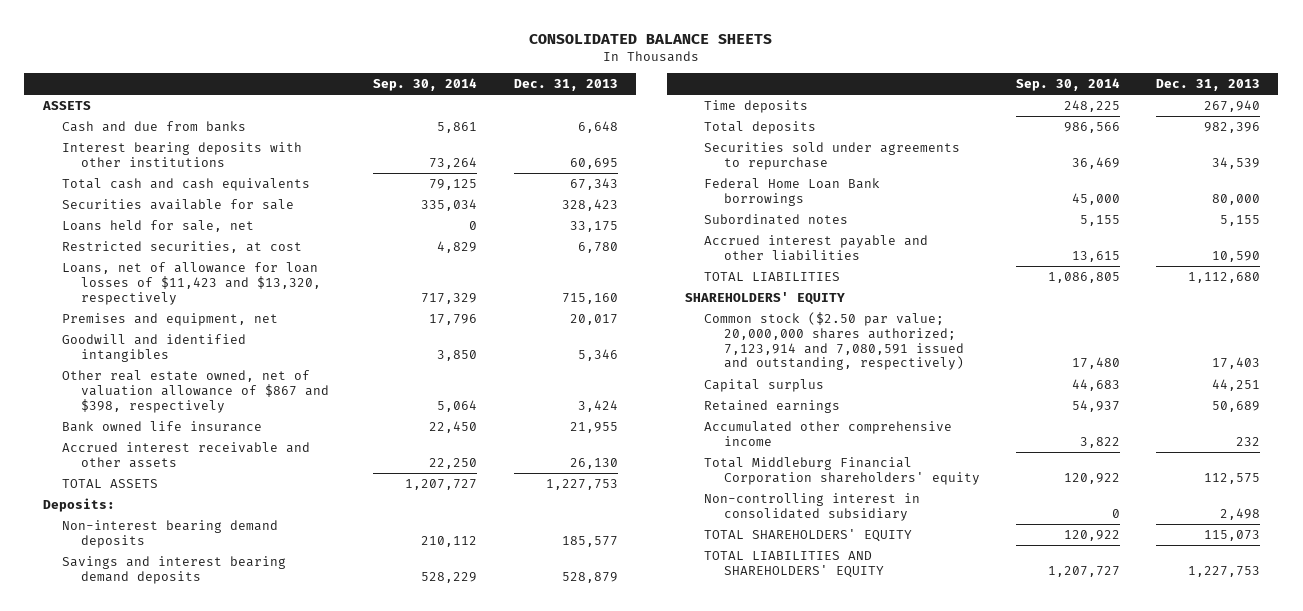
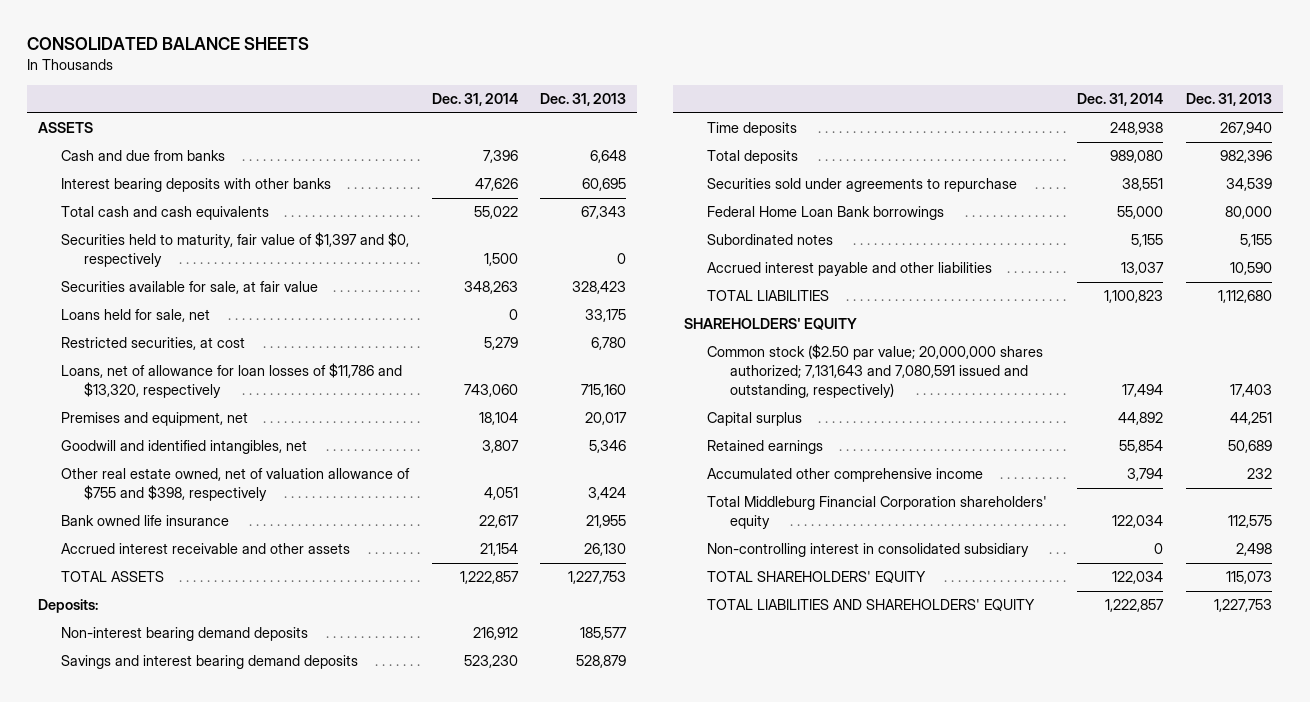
- | Sep. 30, 2014 | Dec. 31, 2013
+ | Dec. 31, 2014 | Dec. 31, 2013
- Interest bearing deposits with other institutions | 73,264 | 60,695
+ Interest bearing deposits with other banks | 47,626 | 60,695
- Securities available for sale | 335,034 | 328,423
+ Securities held to maturity, fair value of $1,397 and $0, respectively | 1,500 | 0
+ Securities available for sale, at fair value | 348,263 | 328,423
- Loans, net of allowance for loan losses of $11,423 and $13,320, respectively | 717,329 | 715,160
+ Loans, net of allowance for loan losses of $11,786 and $13,320, respectively | 743,060 | 715,160
- Goodwill and identified intangibles | 3,850 | 5,346
- Other real estate owned, net of valuation allowance of $867 and $398, respectively | 5,064 | 3,424
+ Goodwill and identified intangibles, net | 3,807 | 5,346
+ Other real estate owned, net of valuation allowance of $755 and $398, respectively | 4,051 | 3,424
- Common stock ($2.50 par value; 20,000,000 shares authorized; 7,123,914 and 7,080,591 issued and outstanding, respectively) | 17,480 | 17,403
+ Common stock ($2.50 par value; 20,000,000 shares authorized; 7,131,643 and 7,080,591 issued and outstanding, respectively) | 17,494 | 17,403

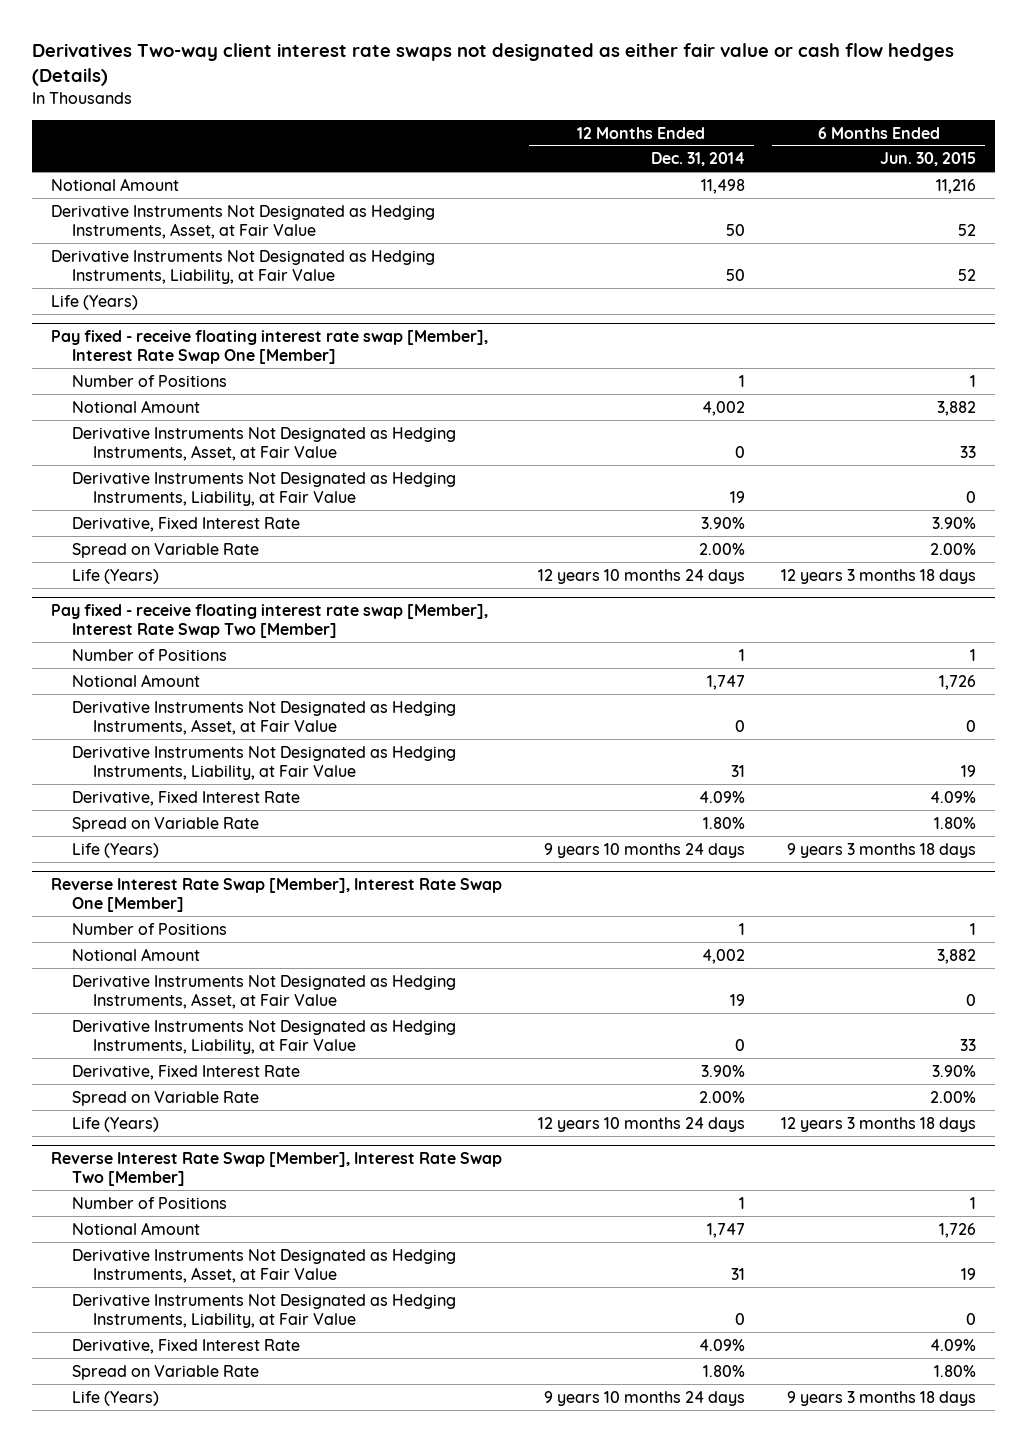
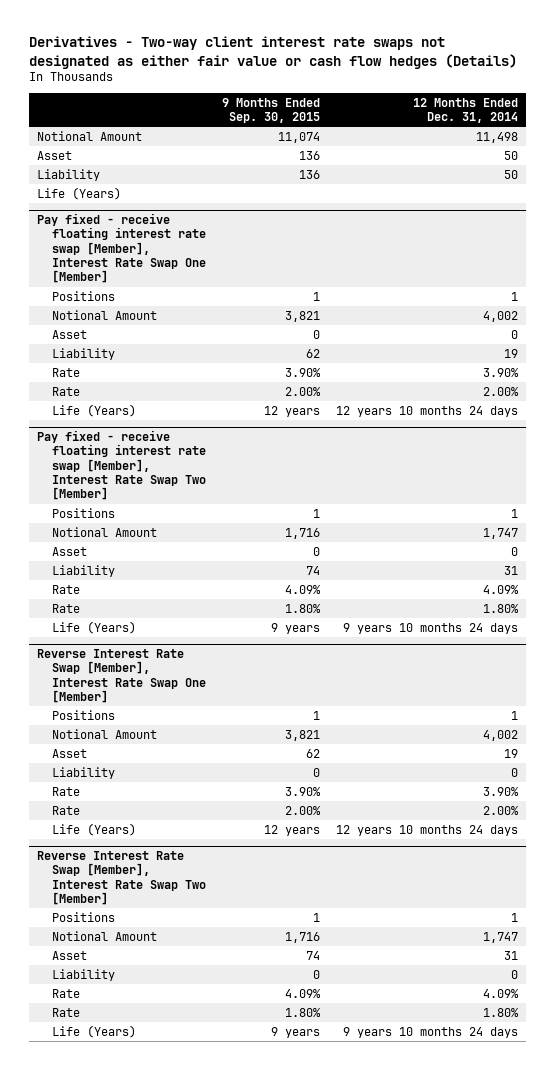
- Derivatives Two-way client interest rate swaps not designated as either fair value or cash flow hedges (Details)
+ Derivatives - Two-way client interest rate swaps not designated as either fair value or cash flow hedges (Details)
- | 12 Months Ended Dec. 31, 2014 | 6 Months Ended Jun. 30, 2015
+ | 9 Months Ended Sep. 30, 2015 | 12 Months Ended Dec. 31, 2014
- Derivative Instruments Not Designated as Hedging Instruments, Asset, at Fair Value | 50 | 52
- Derivative Instruments Not Designated as Hedging Instruments, Liability, at Fair Value | 50 | 52
+ Asset | 136 | 50
+ Liability | 136 | 50
@ Pay fixed - receive floating interest rate swap [Member], Interest Rate Swap One [Member]
- Number of Positions | 1 | 1
+ Positions | 1 | 1
- Derivative Instruments Not Designated as Hedging Instruments, Asset, at Fair Value | 0 | 33
- Derivative Instruments Not Designated as Hedging Instruments, Liability, at Fair Value | 19 | 0
- Derivative, Fixed Interest Rate | 3.90% | 3.90%
- Spread on Variable Rate | 2.00% | 2.00%
+ Asset | 0 | 0
+ Liability | 62 | 19
+ Rate | 3.90% | 3.90%
+ Rate | 2.00% | 2.00%
@ Pay fixed - receive floating interest rate swap [Member], Interest Rate Swap Two [Member]
- Number of Positions | 1 | 1
+ Positions | 1 | 1
- Derivative Instruments Not Designated as Hedging Instruments, Asset, at Fair Value | 0 | 0
- Derivative Instruments Not Designated as Hedging Instruments, Liability, at Fair Value | 31 | 19
- Derivative, Fixed Interest Rate | 4.09% | 4.09%
- Spread on Variable Rate | 1.80% | 1.80%
+ Asset | 0 | 0
+ Liability | 74 | 31
+ Rate | 4.09% | 4.09%
+ Rate | 1.80% | 1.80%
@ Reverse Interest Rate Swap [Member], Interest Rate Swap One [Member]
- Number of Positions | 1 | 1
+ Positions | 1 | 1
- Derivative Instruments Not Designated as Hedging Instruments, Asset, at Fair Value | 19 | 0
- Derivative Instruments Not Designated as Hedging Instruments, Liability, at Fair Value | 0 | 33
- Derivative, Fixed Interest Rate | 3.90% | 3.90%
- Spread on Variable Rate | 2.00% | 2.00%
+ Asset | 62 | 19
+ Liability | 0 | 0
+ Rate | 3.90% | 3.90%
+ Rate | 2.00% | 2.00%
@ Reverse Interest Rate Swap [Member], Interest Rate Swap Two [Member]
- Number of Positions | 1 | 1
+ Positions | 1 | 1
- Derivative Instruments Not Designated as Hedging Instruments, Asset, at Fair Value | 31 | 19
- Derivative Instruments Not Designated as Hedging Instruments, Liability, at Fair Value | 0 | 0
- Derivative, Fixed Interest Rate | 4.09% | 4.09%
- Spread on Variable Rate | 1.80% | 1.80%
+ Asset | 74 | 31
+ Liability | 0 | 0
+ Rate | 4.09% | 4.09%
+ Rate | 1.80% | 1.80%

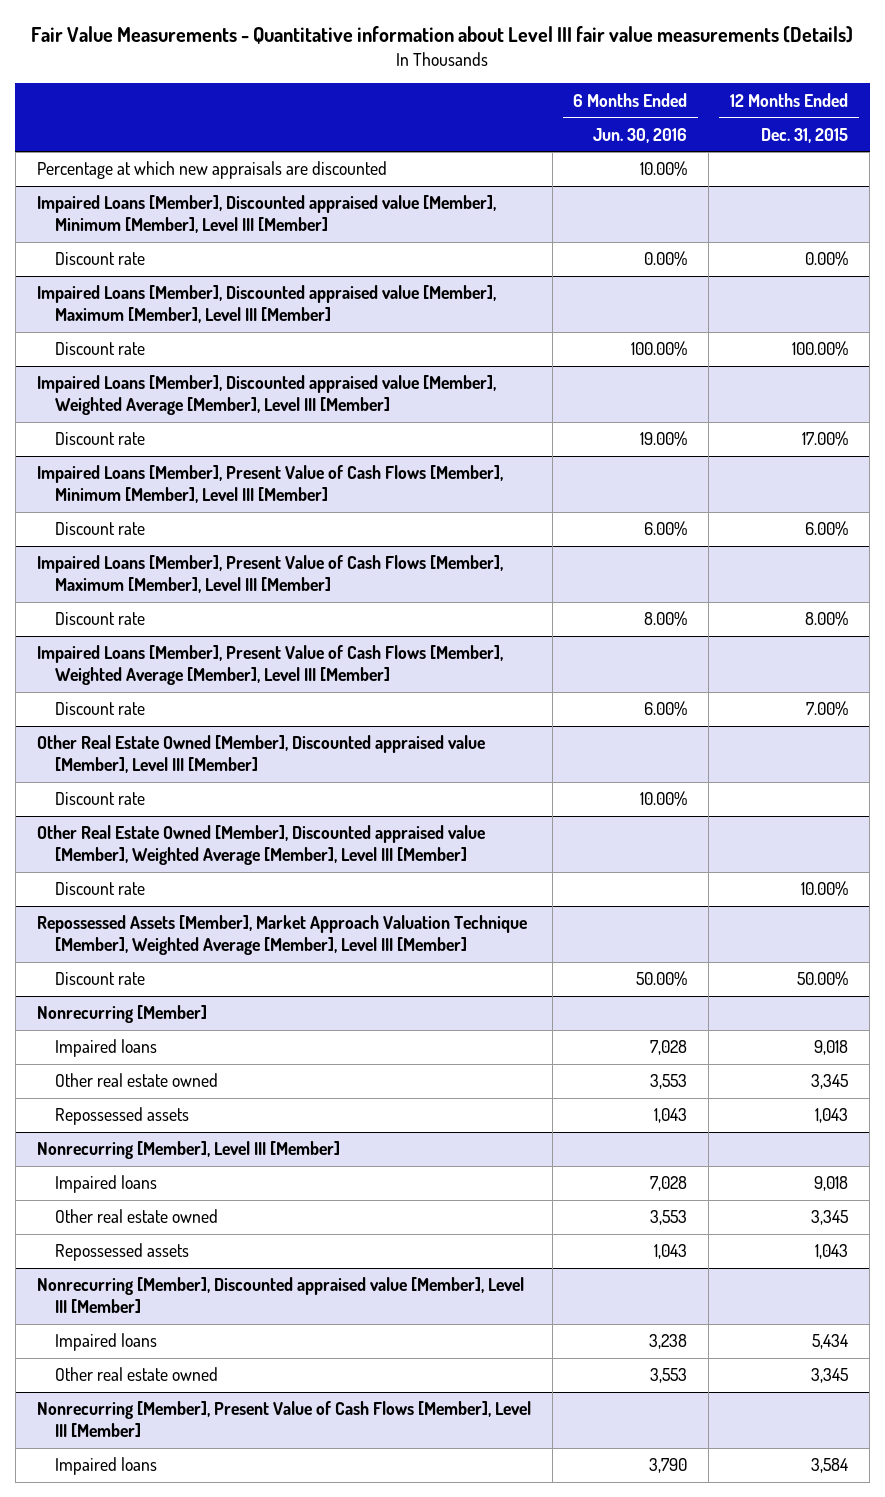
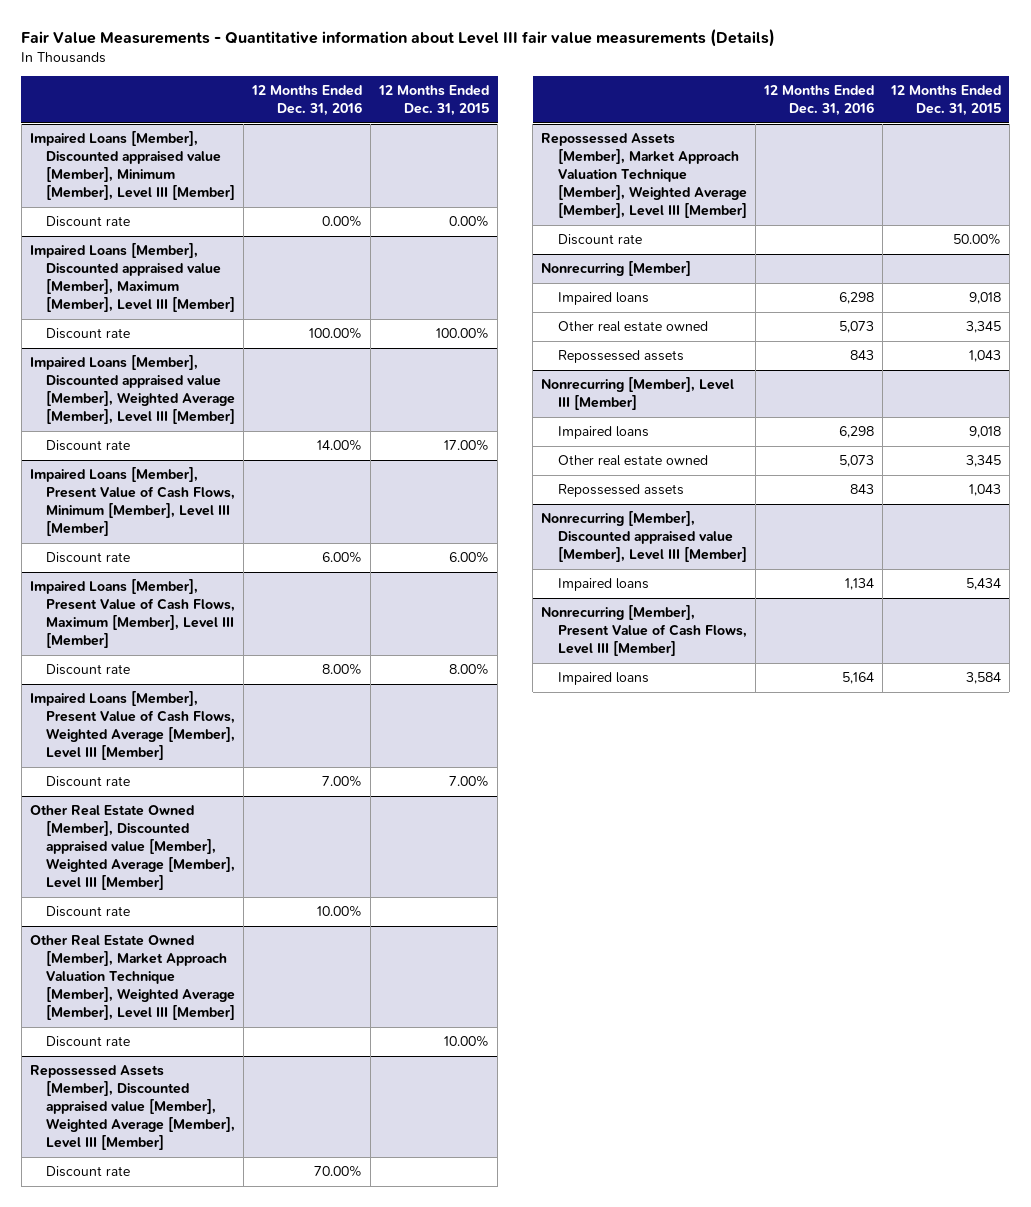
- | 6 Months Ended Jun. 30, 2016 | 12 Months Ended Dec. 31, 2015
+ | 12 Months Ended Dec. 31, 2016 | 12 Months Ended Dec. 31, 2015
- Percentage at which new appraisals are discounted | 10.00% |
- Impaired Loans [Member], Present Value of Cash Flows [Member], Minimum [Member], Level III [Member]
+ Impaired Loans [Member], Present Value of Cash Flows, Minimum [Member], Level III [Member]
- Impaired Loans [Member], Present Value of Cash Flows [Member], Maximum [Member], Level III [Member]
+ Impaired Loans [Member], Present Value of Cash Flows, Maximum [Member], Level III [Member]
- Impaired Loans [Member], Present Value of Cash Flows [Member], Weighted Average [Member], Level III [Member]
+ Impaired Loans [Member], Present Value of Cash Flows, Weighted Average [Member], Level III [Member]
- Other Real Estate Owned [Member], Discounted appraised value [Member], Level III [Member]
- Discount rate | 10.00% |
@ Other Real Estate Owned [Member], Discounted appraised value [Member], Weighted Average [Member], Level III [Member]
+ Discount rate | 10.00% |
+ Other Real Estate Owned [Member], Market Approach Valuation Technique [Member], Weighted Average [Member], Level III [Member]
+ Repossessed Assets [Member], Discounted appraised value [Member], Weighted Average [Member], Level III [Member]
+ Discount rate | 70.00% |
@ Nonrecurring [Member], Discounted appraised value [Member], Level III [Member]
- Other real estate owned | 3,553 | 3,345
- Nonrecurring [Member], Present Value of Cash Flows [Member], Level III [Member]
+ Nonrecurring [Member], Present Value of Cash Flows, Level III [Member]

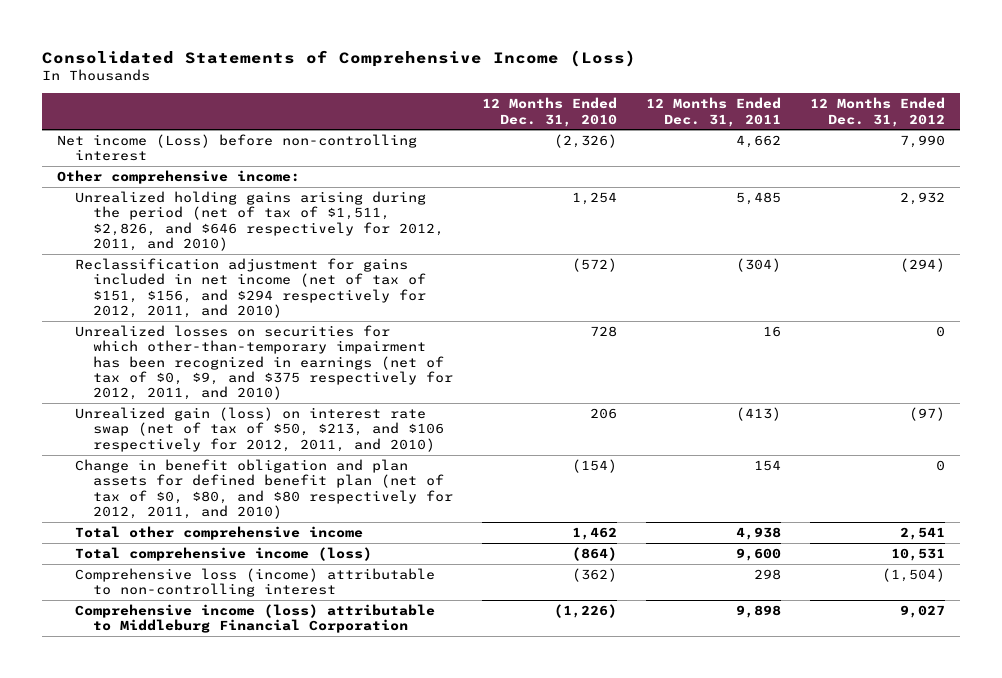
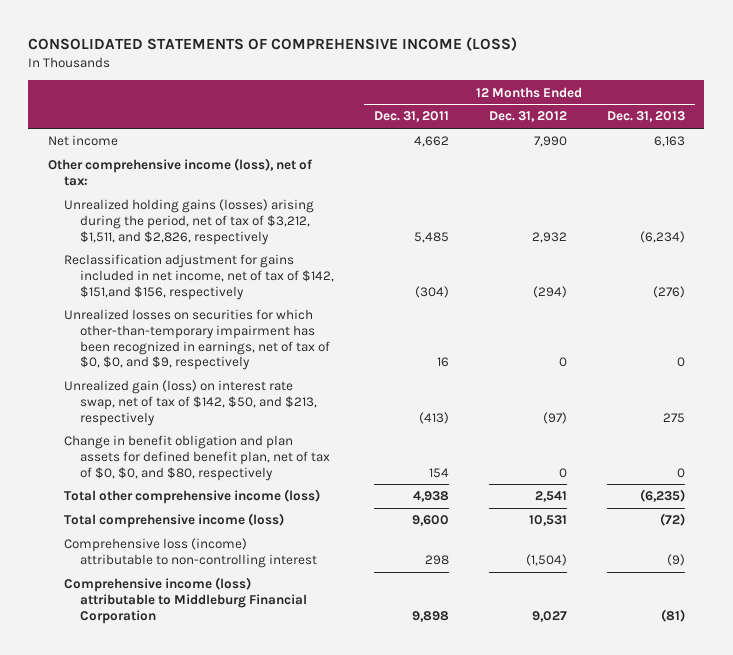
- Consolidated Statements of Comprehensive Income (Loss)
+ CONSOLIDATED STATEMENTS OF COMPREHENSIVE INCOME (LOSS)
- | 12 Months Ended Dec. 31, 2010 | 12 Months Ended Dec. 31, 2011 | 12 Months Ended Dec. 31, 2012
+ | 12 Months Ended Dec. 31, 2011 | 12 Months Ended Dec. 31, 2012 | 12 Months Ended Dec. 31, 2013
- Net income (Loss) before non-controlling interest | (2,326) | 4,662 | 7,990
- Other comprehensive income:
- Unrealized holding gains arising during the period (net of tax of $1,511, $2,826, and $646 respectively for 2012, 2011, and 2010) | 1,254 | 5,485 | 2,932
- Reclassification adjustment for gains included in net income (net of tax of $151, $156, and $294 respectively for 2012, 2011, and 2010) | (572) | (304) | (294)
- Unrealized losses on securities for which other-than-temporary impairment has been recognized in earnings (net of tax of $0, $9, and $375 respectively for 2012, 2011, and 2010) | 728 | 16 | 0
- Unrealized gain (loss) on interest rate swap (net of tax of $50, $213, and $106 respectively for 2012, 2011, and 2010) | 206 | (413) | (97)
- Change in benefit obligation and plan assets for defined benefit plan (net of tax of $0, $80, and $80 respectively for 2012, 2011, and 2010) | (154) | 154 | 0
- Total other comprehensive income | 1,462 | 4,938 | 2,541
+ Net income | 4,662 | 7,990 | 6,163
+ Other comprehensive income (loss), net of tax:
+ Unrealized holding gains (losses) arising during the period, net of tax of $3,212, $1,511, and $2,826, respectively | 5,485 | 2,932 | (6,234)
+ Reclassification adjustment for gains included in net income, net of tax of $142, $151,and $156, respectively | (304) | (294) | (276)
+ Unrealized losses on securities for which other-than-temporary impairment has been recognized in earnings, net of tax of $0, $0, and $9, respectively | 16 | 0 | 0
+ Unrealized gain (loss) on interest rate swap, net of tax of $142, $50, and $213, respectively | (413) | (97) | 275
+ Change in benefit obligation and plan assets for defined benefit plan, net of tax of $0, $0, and $80, respectively | 154 | 0 | 0
+ Total other comprehensive income (loss) | 4,938 | 2,541 | (6,235)

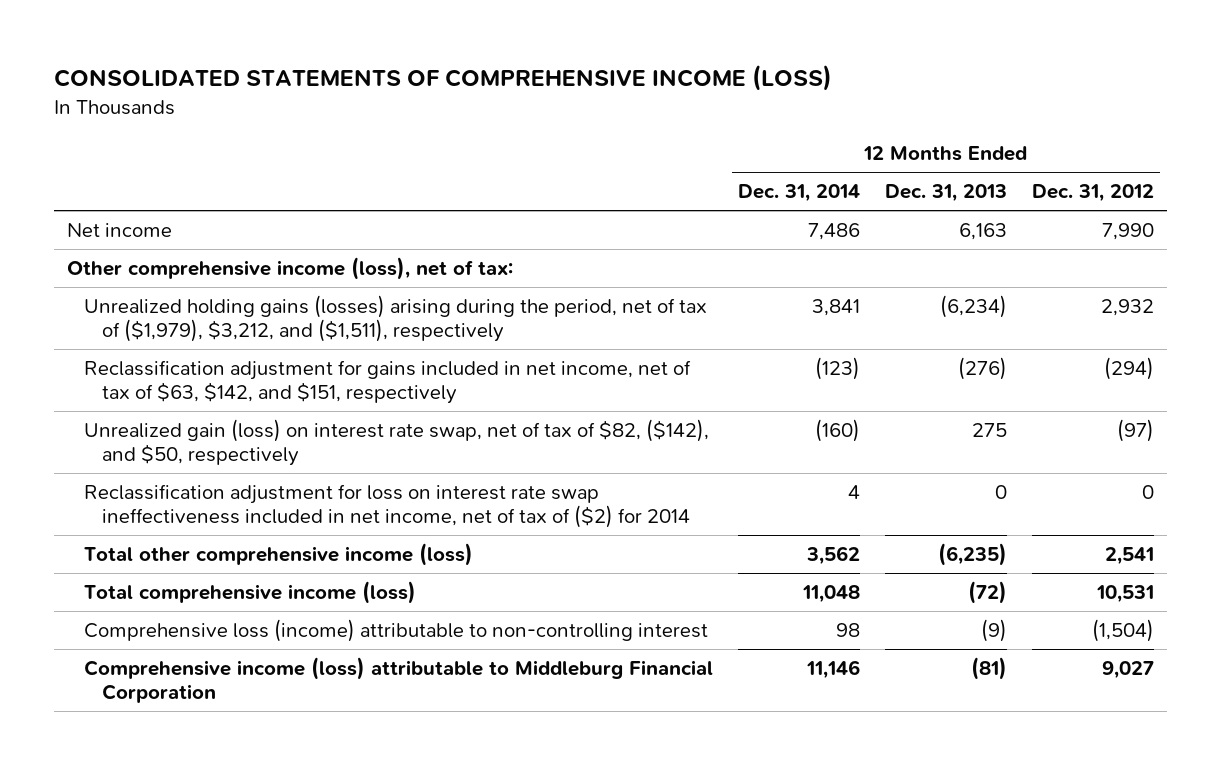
- | 12 Months Ended Dec. 31, 2011 | 12 Months Ended Dec. 31, 2012 | 12 Months Ended Dec. 31, 2013
+ | 12 Months Ended Dec. 31, 2014 | 12 Months Ended Dec. 31, 2013 | 12 Months Ended Dec. 31, 2012
- Unrealized holding gains (losses) arising during the period, net of tax of $3,212, $1,511, and $2,826, respectively | 5,485 | 2,932 | (6,234)
- Reclassification adjustment for gains included in net income, net of tax of $142, $151,and $156, respectively | (304) | (294) | (276)
- Unrealized losses on securities for which other-than-temporary impairment has been recognized in earnings, net of tax of $0, $0, and $9, respectively | 16 | 0 | 0
- Unrealized gain (loss) on interest rate swap, net of tax of $142, $50, and $213, respectively | (413) | (97) | 275
- Change in benefit obligation and plan assets for defined benefit plan, net of tax of $0, $0, and $80, respectively | 154 | 0 | 0
+ Unrealized holding gains (losses) arising during the period, net of tax of ($1,979), $3,212, and ($1,511), respectively | 3,841 | (6,234) | 2,932
+ Reclassification adjustment for gains included in net income, net of tax of $63, $142, and $151, respectively | (123) | (276) | (294)
+ Unrealized gain (loss) on interest rate swap, net of tax of $82, ($142), and $50, respectively | (160) | 275 | (97)
+ Reclassification adjustment for loss on interest rate swap ineffectiveness included in net income, net of tax of ($2) for 2014 | 4 | 0 | 0

